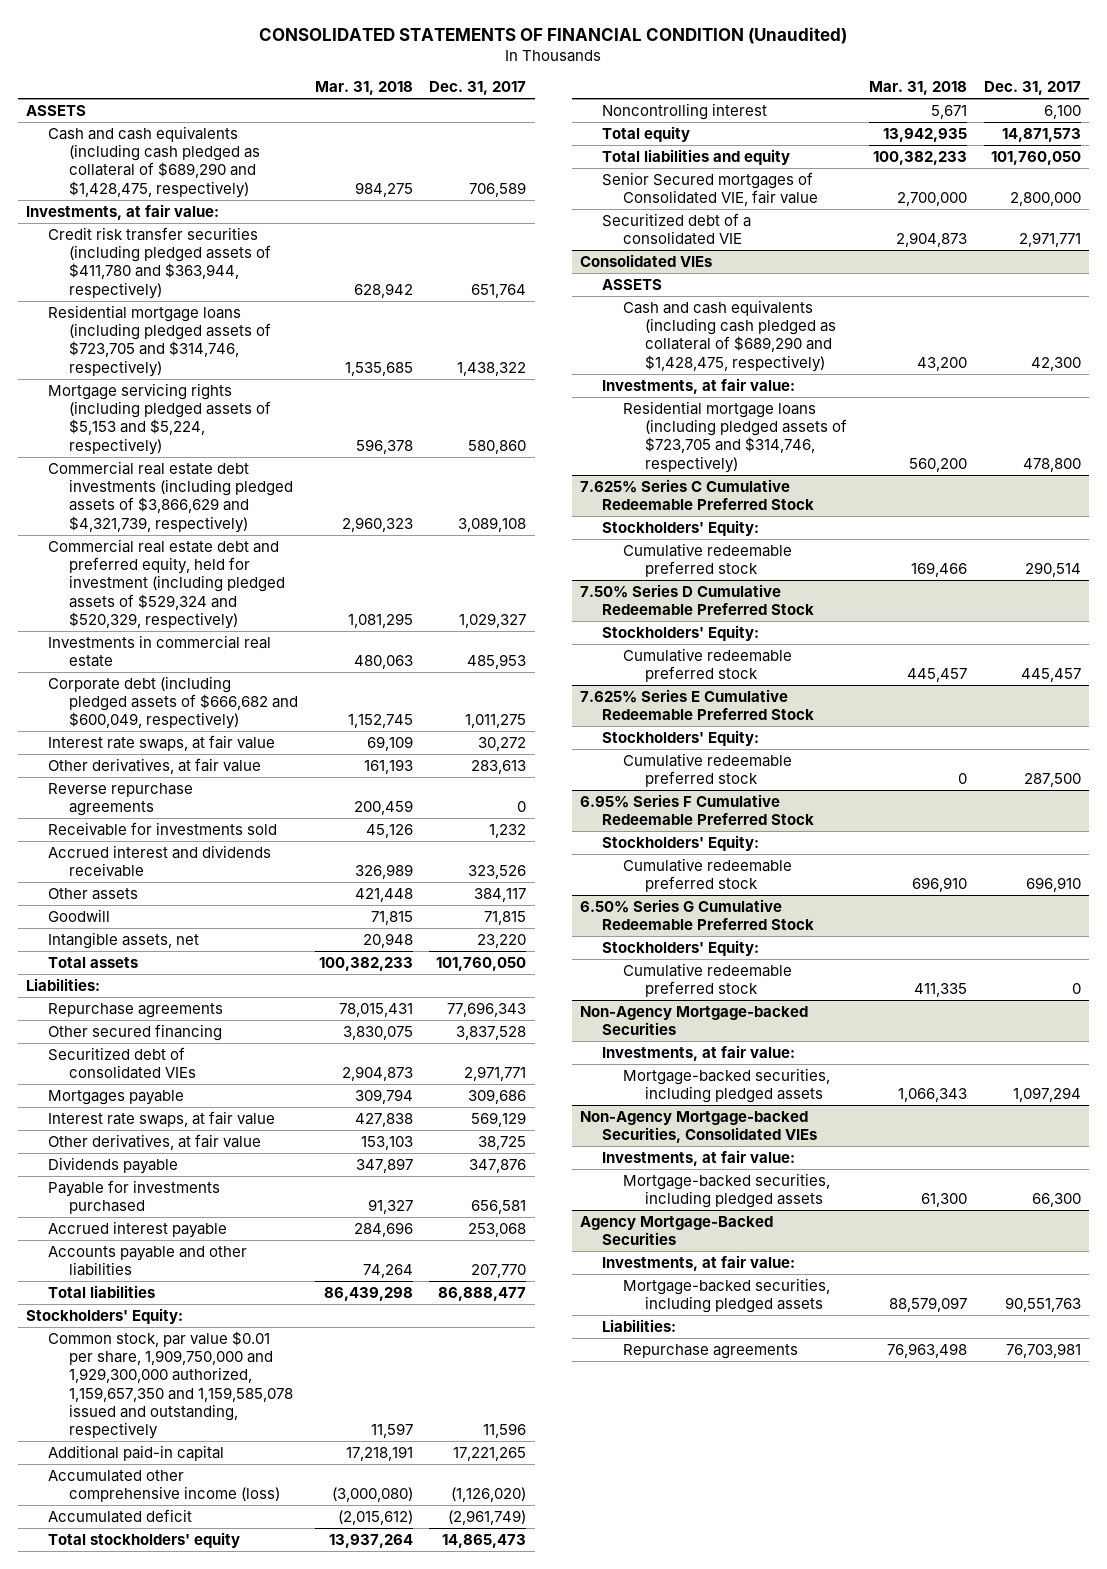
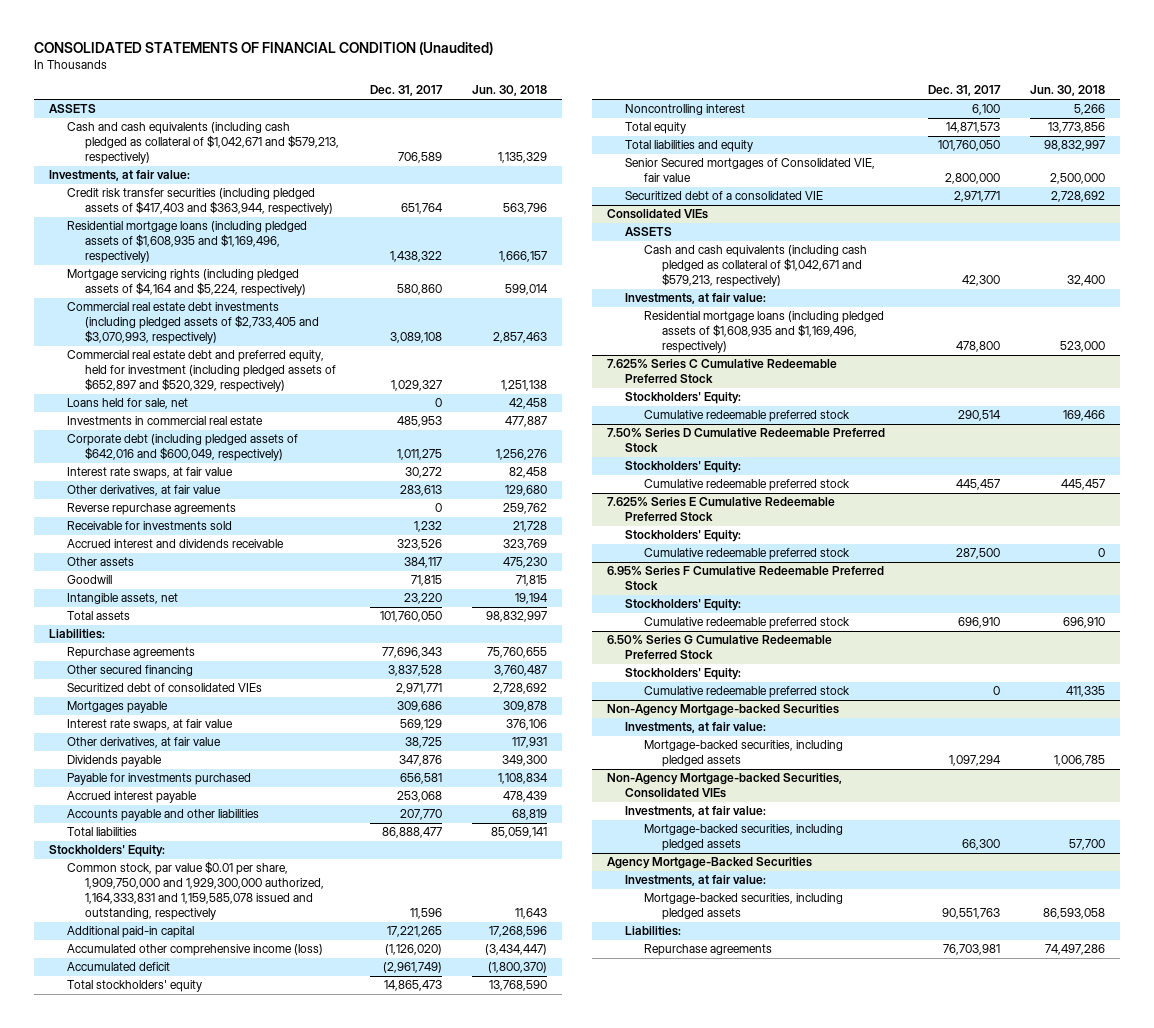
- | Mar. 31, 2018 | Dec. 31, 2017
+ | Dec. 31, 2017 | Jun. 30, 2018
- Cash and cash equivalents (including cash pledged as collateral of $689,290 and $1,428,475, respectively) | 984,275 | 706,589
+ Cash and cash equivalents (including cash pledged as collateral of $1,042,671 and $579,213, respectively) | 706,589 | 1,135,329
- Credit risk transfer securities (including pledged assets of $411,780 and $363,944, respectively) | 628,942 | 651,764
- Residential mortgage loans (including pledged assets of $723,705 and $314,746, respectively) | 1,535,685 | 1,438,322
- Mortgage servicing rights (including pledged assets of $5,153 and $5,224, respectively) | 596,378 | 580,860
- Commercial real estate debt investments (including pledged assets of $3,866,629 and $4,321,739, respectively) | 2,960,323 | 3,089,108
- Commercial real estate debt and preferred equity, held for investment (including pledged assets of $529,324 and $520,329, respectively) | 1,081,295 | 1,029,327
+ Credit risk transfer securities (including pledged assets of $417,403 and $363,944, respectively) | 651,764 | 563,796
+ Residential mortgage loans (including pledged assets of $1,608,935 and $1,169,496, respectively) | 1,438,322 | 1,666,157
+ Mortgage servicing rights (including pledged assets of $4,164 and $5,224, respectively) | 580,860 | 599,014
+ Commercial real estate debt investments (including pledged assets of $2,733,405 and $3,070,993, respectively) | 3,089,108 | 2,857,463
+ Commercial real estate debt and preferred equity, held for investment (including pledged assets of $652,897 and $520,329, respectively) | 1,029,327 | 1,251,138
+ Loans held for sale, net | 0 | 42,458
- Corporate debt (including pledged assets of $666,682 and $600,049, respectively) | 1,152,745 | 1,011,275
+ Corporate debt (including pledged assets of $642,016 and $600,049, respectively) | 1,011,275 | 1,256,276
- Common stock, par value $0.01 per share, 1,909,750,000 and 1,929,300,000 authorized, 1,159,657,350 and 1,159,585,078 issued and outstanding, respectively | 11,597 | 11,596
+ Common stock, par value $0.01 per share, 1,909,750,000 and 1,929,300,000 authorized, 1,164,333,831 and 1,159,585,078 issued and outstanding, respectively | 11,596 | 11,643
@ Consolidated VIEs
- Cash and cash equivalents (including cash pledged as collateral of $689,290 and $1,428,475, respectively) | 43,200 | 42,300
+ Cash and cash equivalents (including cash pledged as collateral of $1,042,671 and $579,213, respectively) | 42,300 | 32,400
- Residential mortgage loans (including pledged assets of $723,705 and $314,746, respectively) | 560,200 | 478,800
+ Residential mortgage loans (including pledged assets of $1,608,935 and $1,169,496, respectively) | 478,800 | 523,000

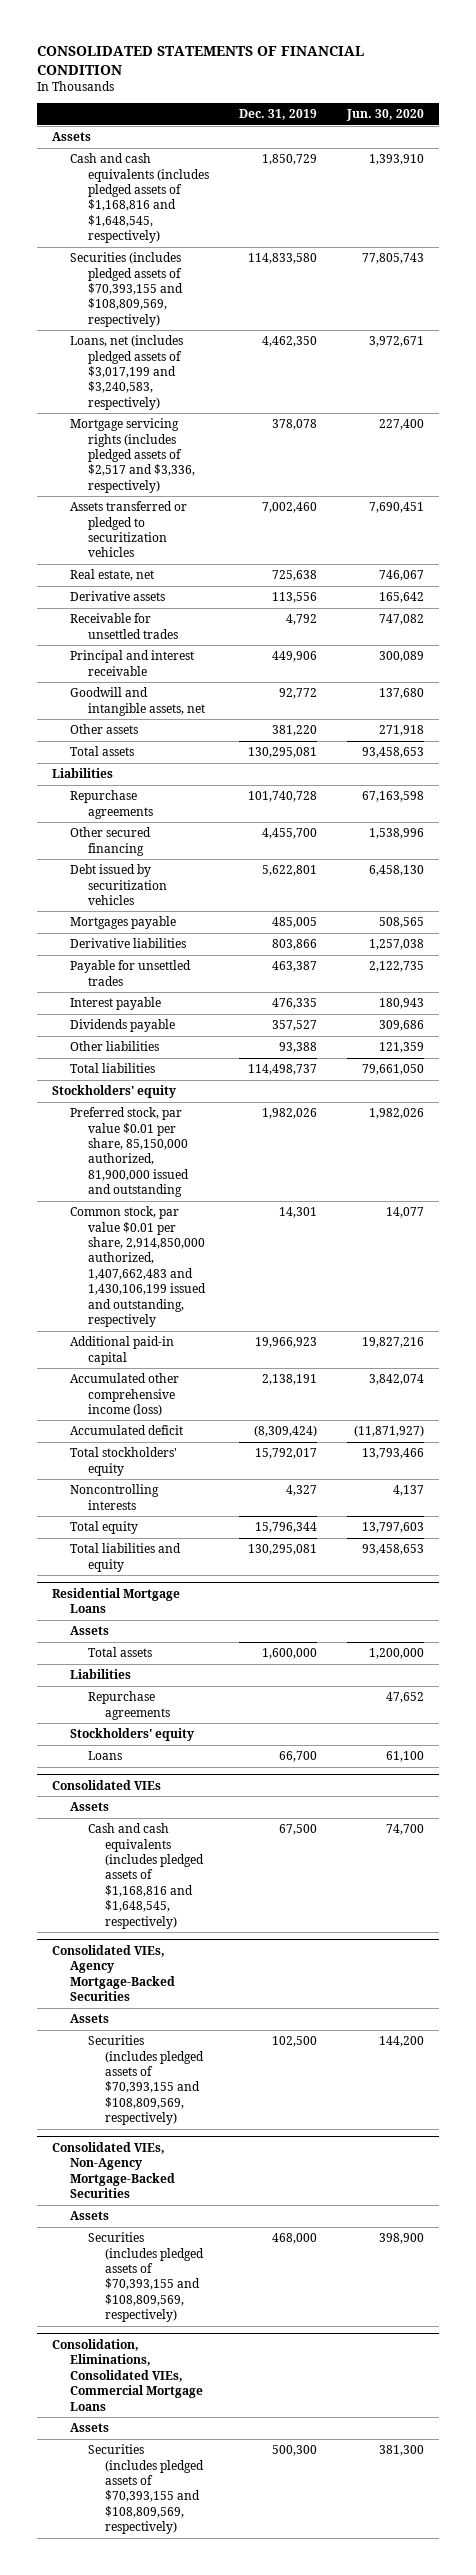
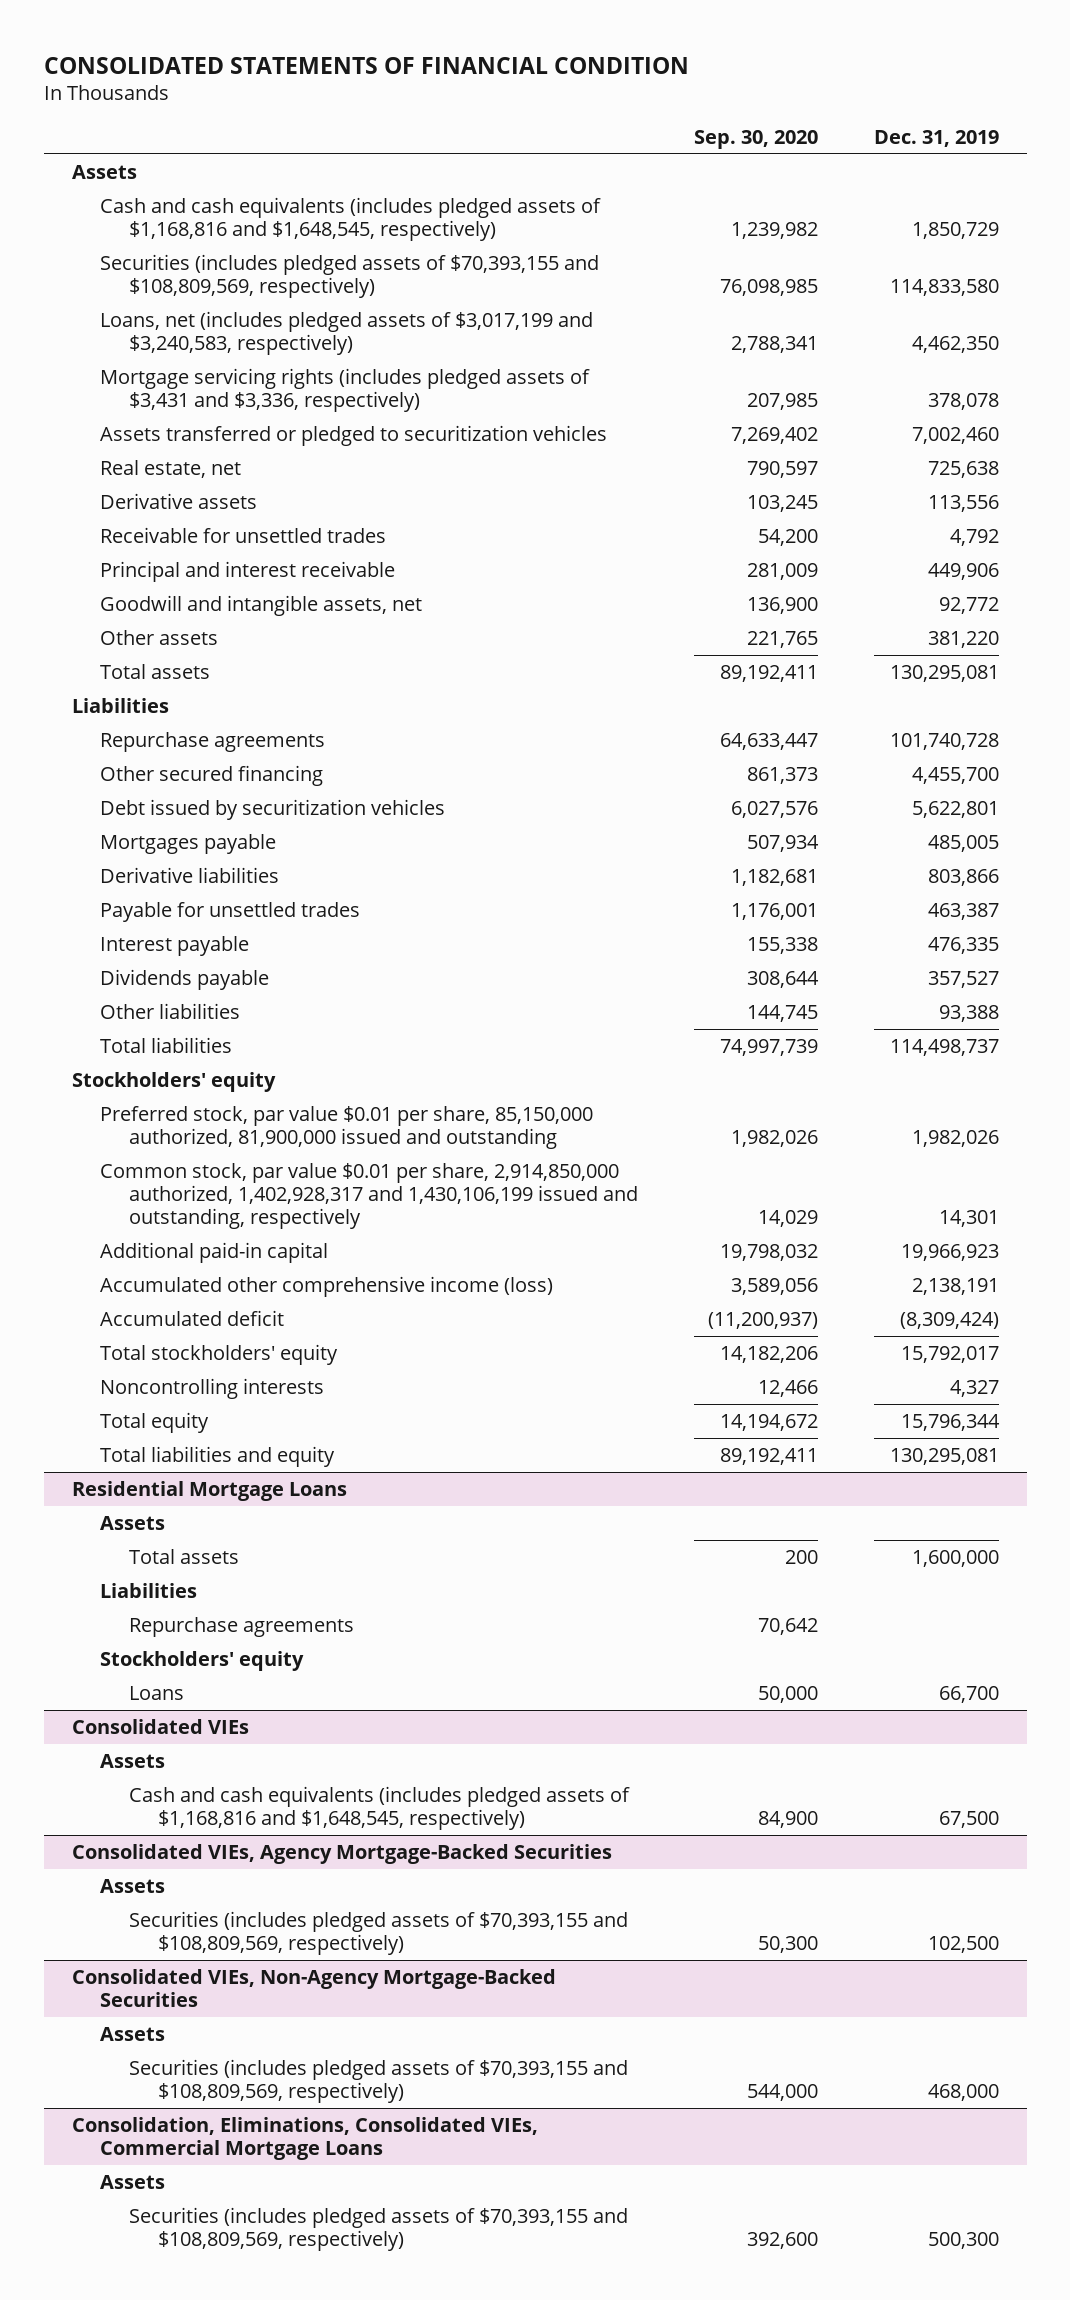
- | Dec. 31, 2019 | Jun. 30, 2020
+ | Sep. 30, 2020 | Dec. 31, 2019
- Mortgage servicing rights (includes pledged assets of $2,517 and $3,336, respectively) | 378,078 | 227,400
+ Mortgage servicing rights (includes pledged assets of $3,431 and $3,336, respectively) | 207,985 | 378,078
- Common stock, par value $0.01 per share, 2,914,850,000 authorized, 1,407,662,483 and 1,430,106,199 issued and outstanding, respectively | 14,301 | 14,077
+ Common stock, par value $0.01 per share, 2,914,850,000 authorized, 1,402,928,317 and 1,430,106,199 issued and outstanding, respectively | 14,029 | 14,301

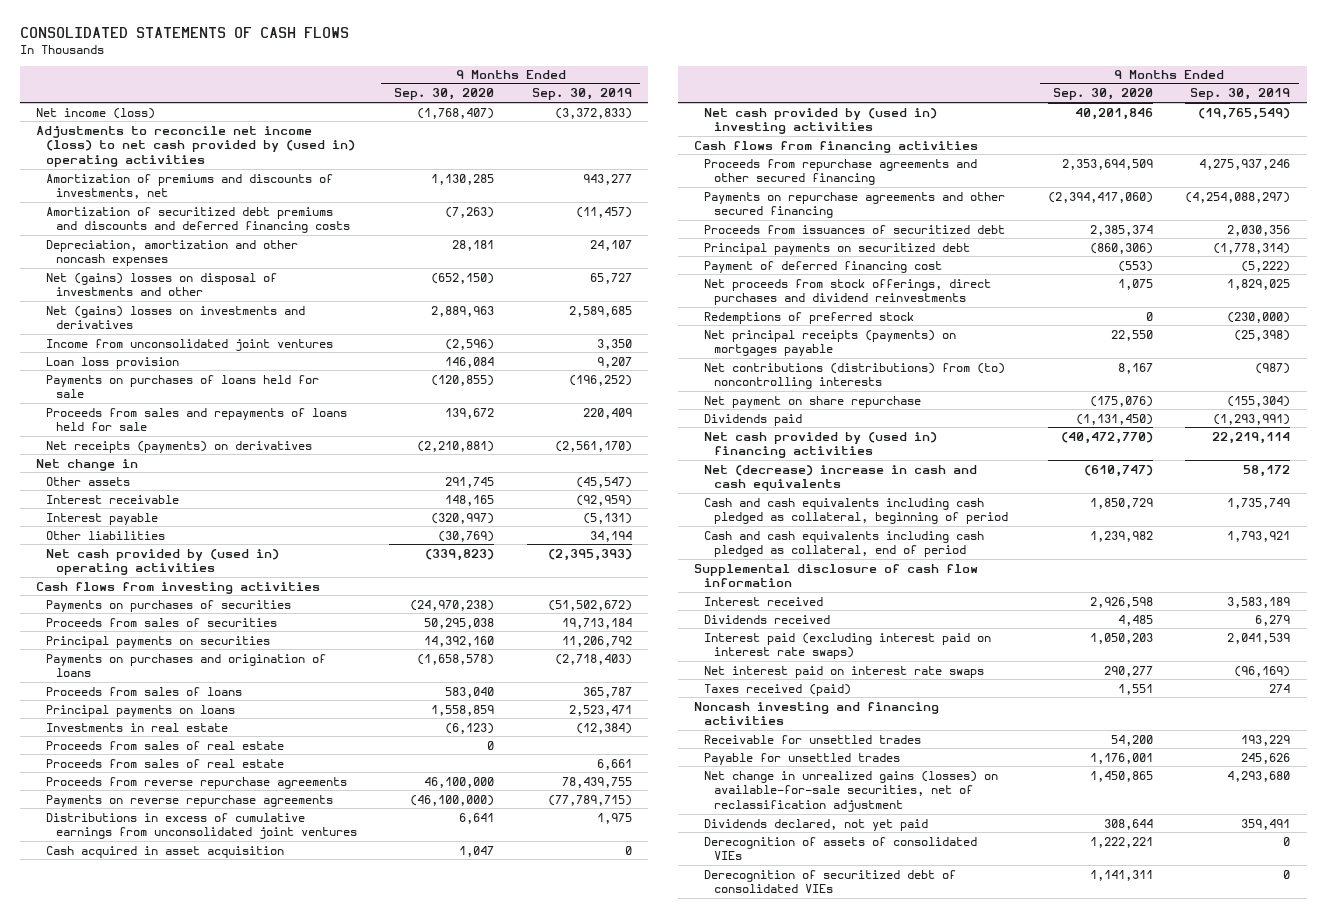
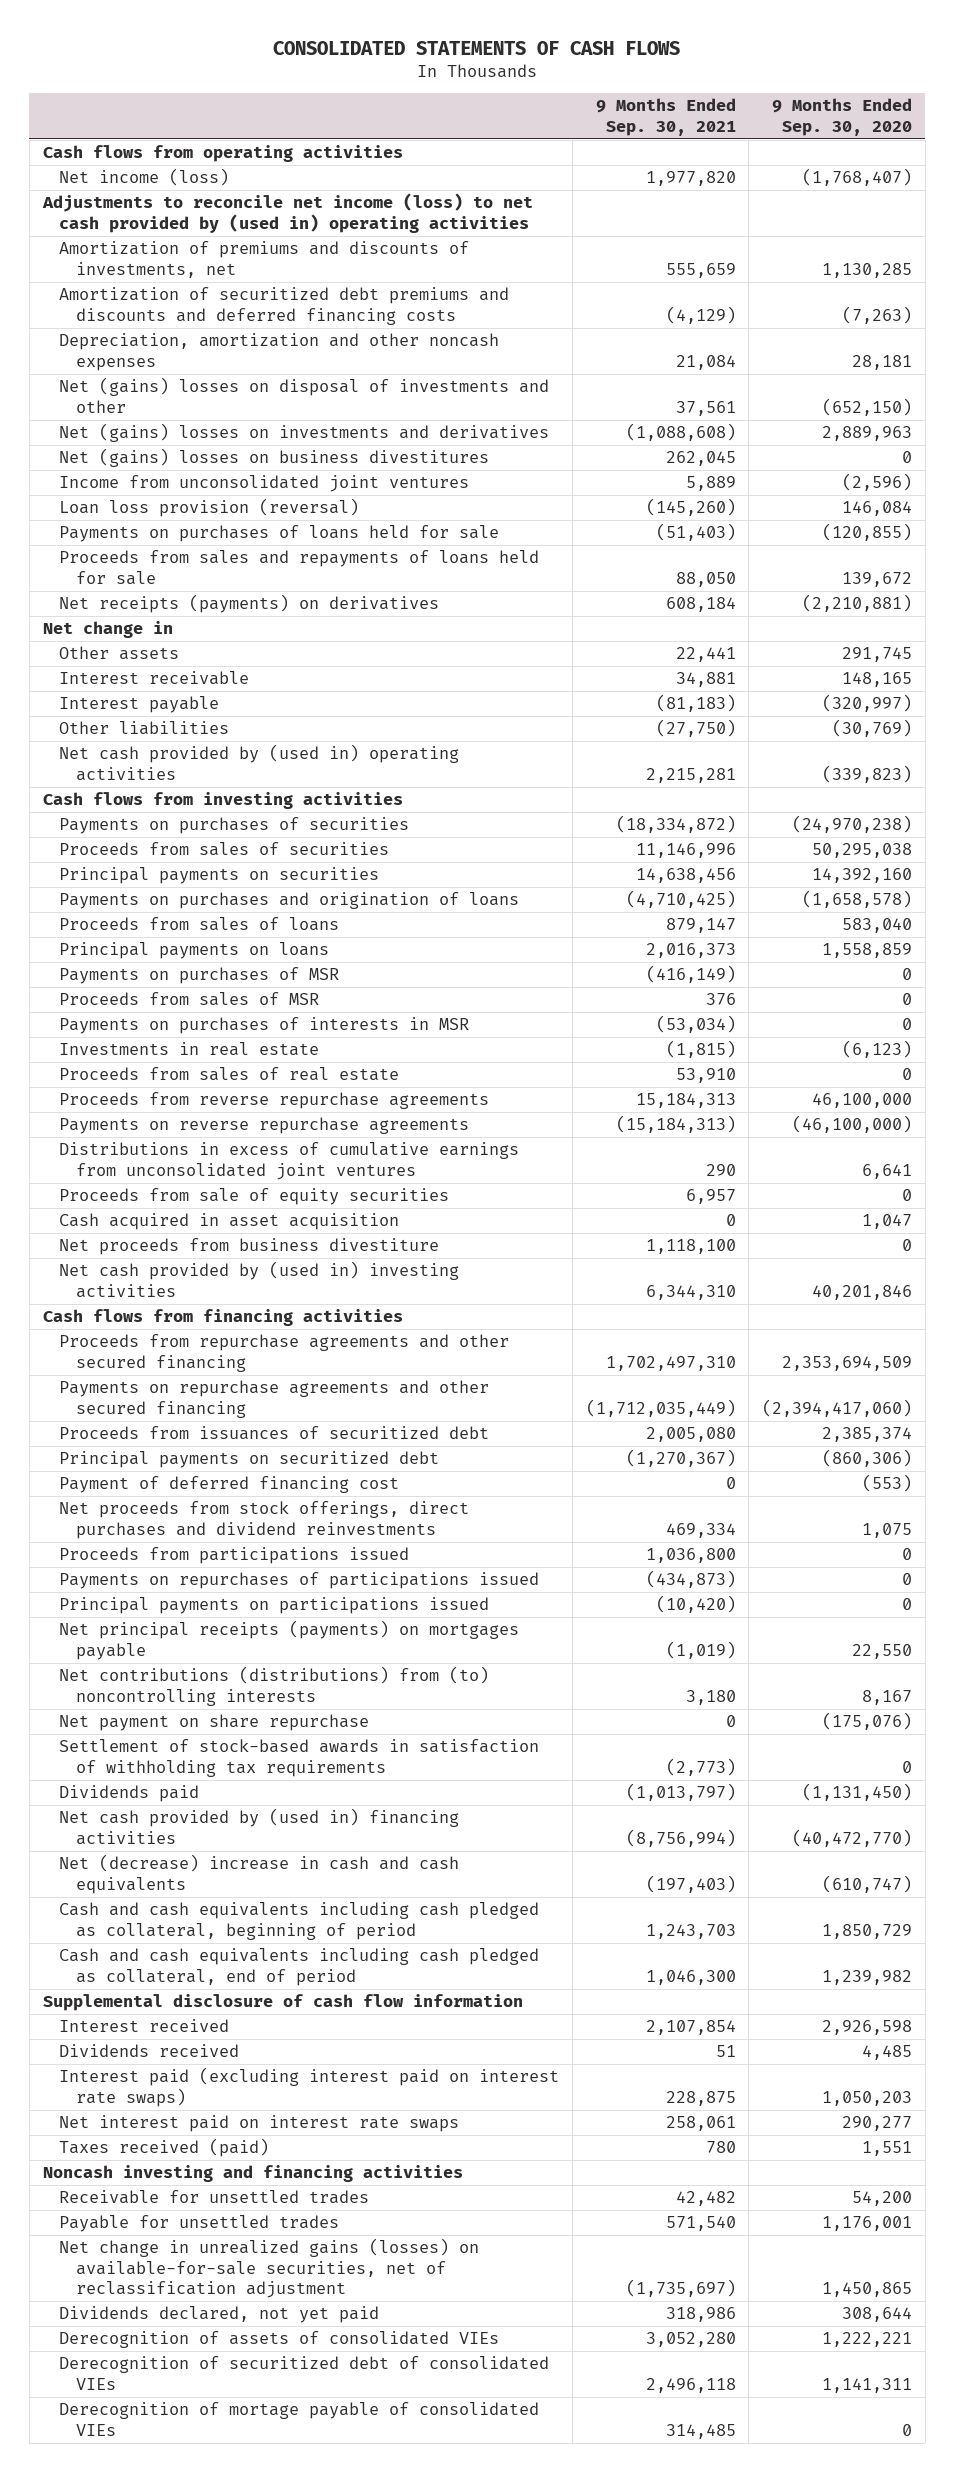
- | 9 Months Ended Sep. 30, 2020 | 9 Months Ended Sep. 30, 2019
+ | 9 Months Ended Sep. 30, 2021 | 9 Months Ended Sep. 30, 2020
+ Cash flows from operating activities
+ Net (gains) losses on business divestitures | 262,045 | 0
- Loan loss provision | 146,084 | 9,207
+ Loan loss provision (reversal) | (145,260) | 146,084
+ Payments on purchases of MSR | (416,149) | 0
+ Proceeds from sales of MSR | 376 | 0
+ Payments on purchases of interests in MSR | (53,034) | 0
- Proceeds from sales of real estate | | 6,661
+ Proceeds from sale of equity securities | 6,957 | 0
+ Net proceeds from business divestiture | 1,118,100 | 0
- Redemptions of preferred stock | 0 | (230,000)
+ Proceeds from participations issued | 1,036,800 | 0
+ Payments on repurchases of participations issued | (434,873) | 0
+ Principal payments on participations issued | (10,420) | 0
+ Settlement of stock-based awards in satisfaction of withholding tax requirements | (2,773) | 0
+ Derecognition of mortage payable of consolidated VIEs | 314,485 | 0

